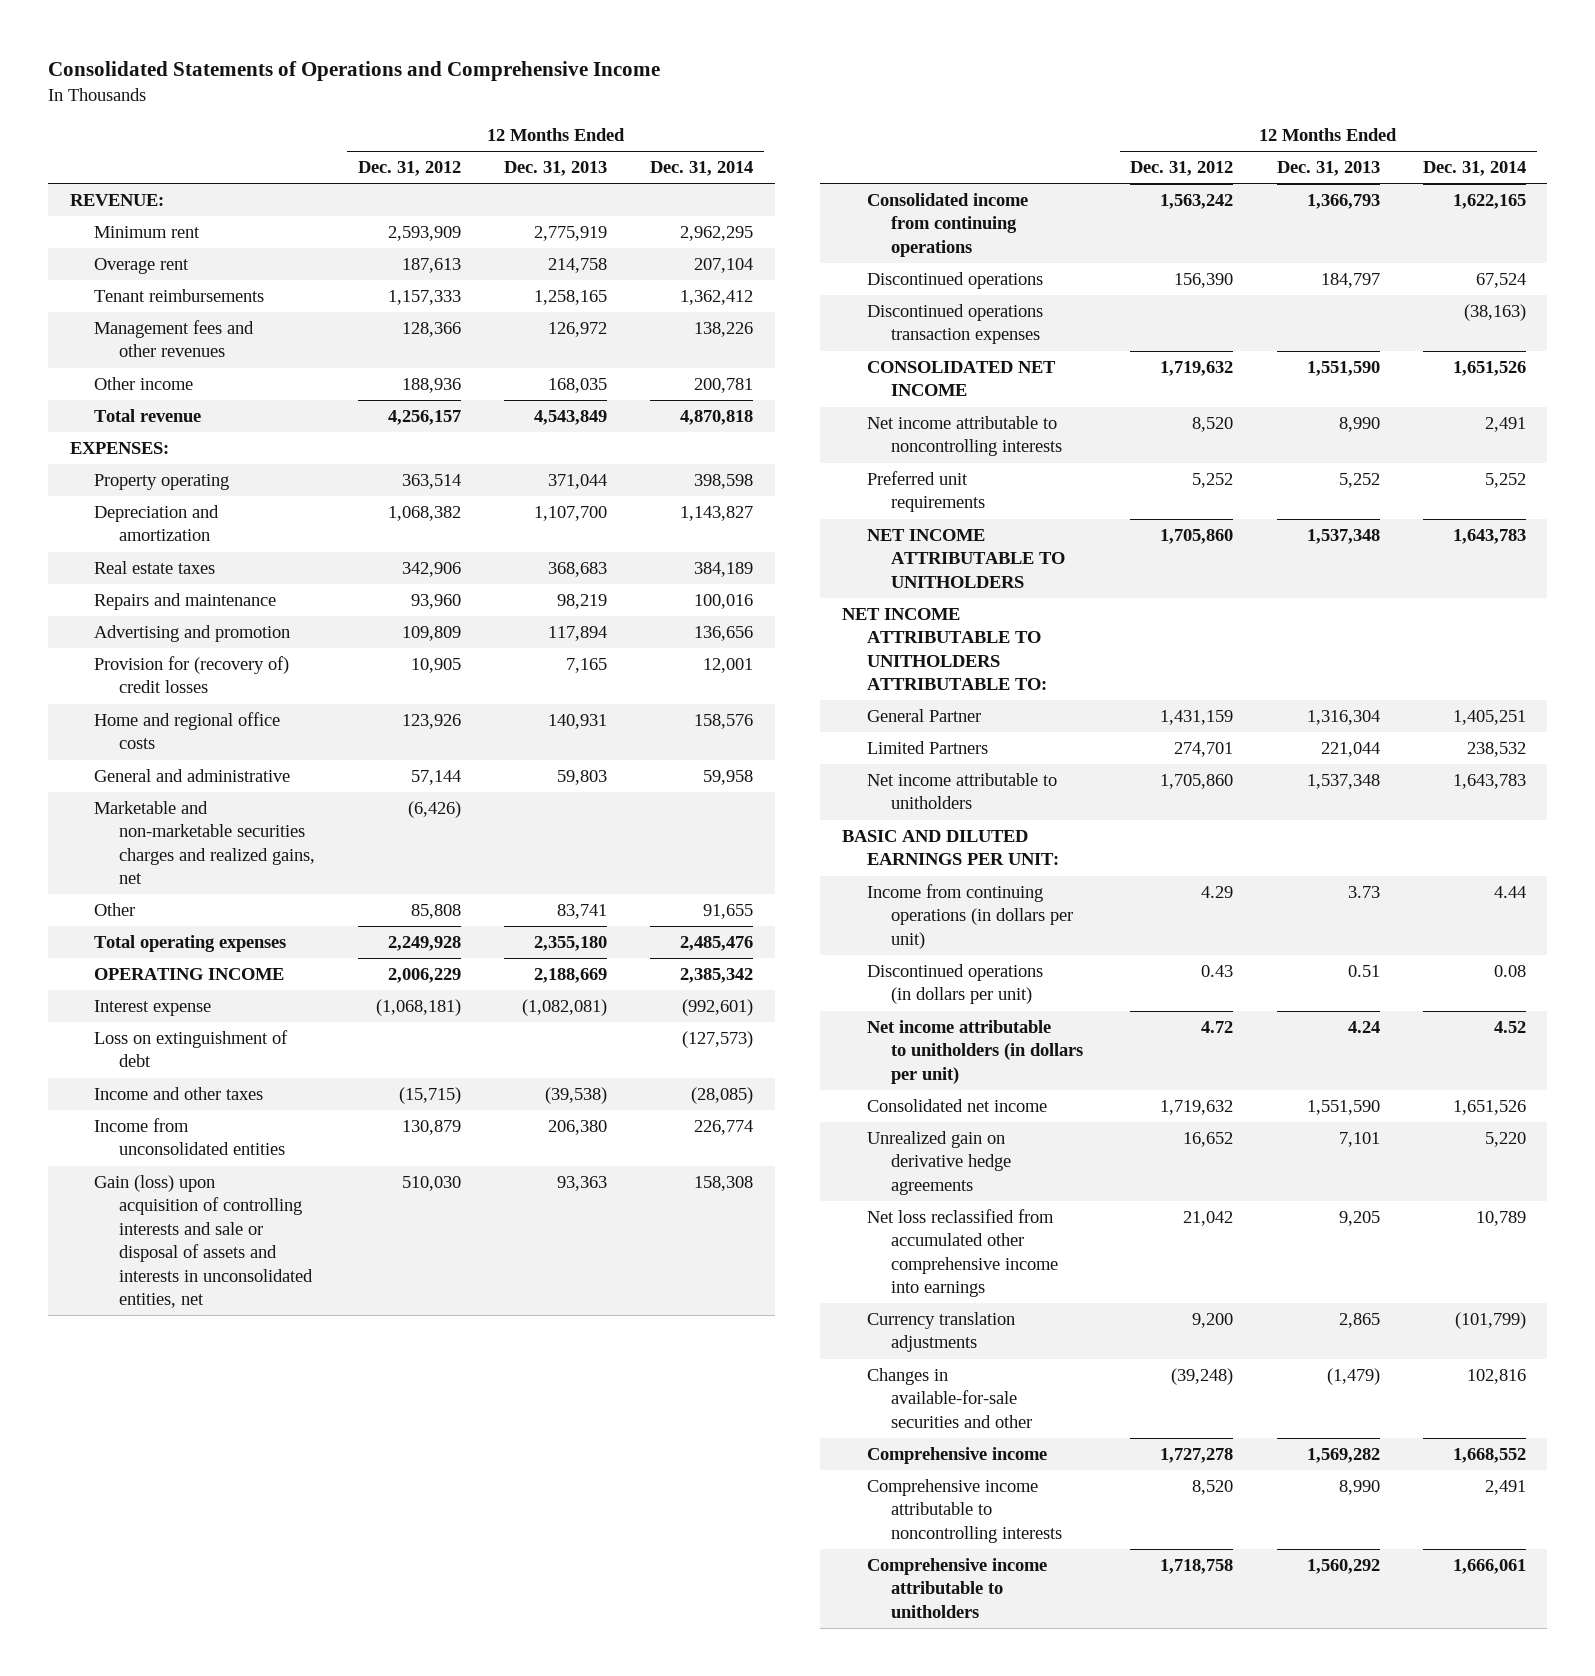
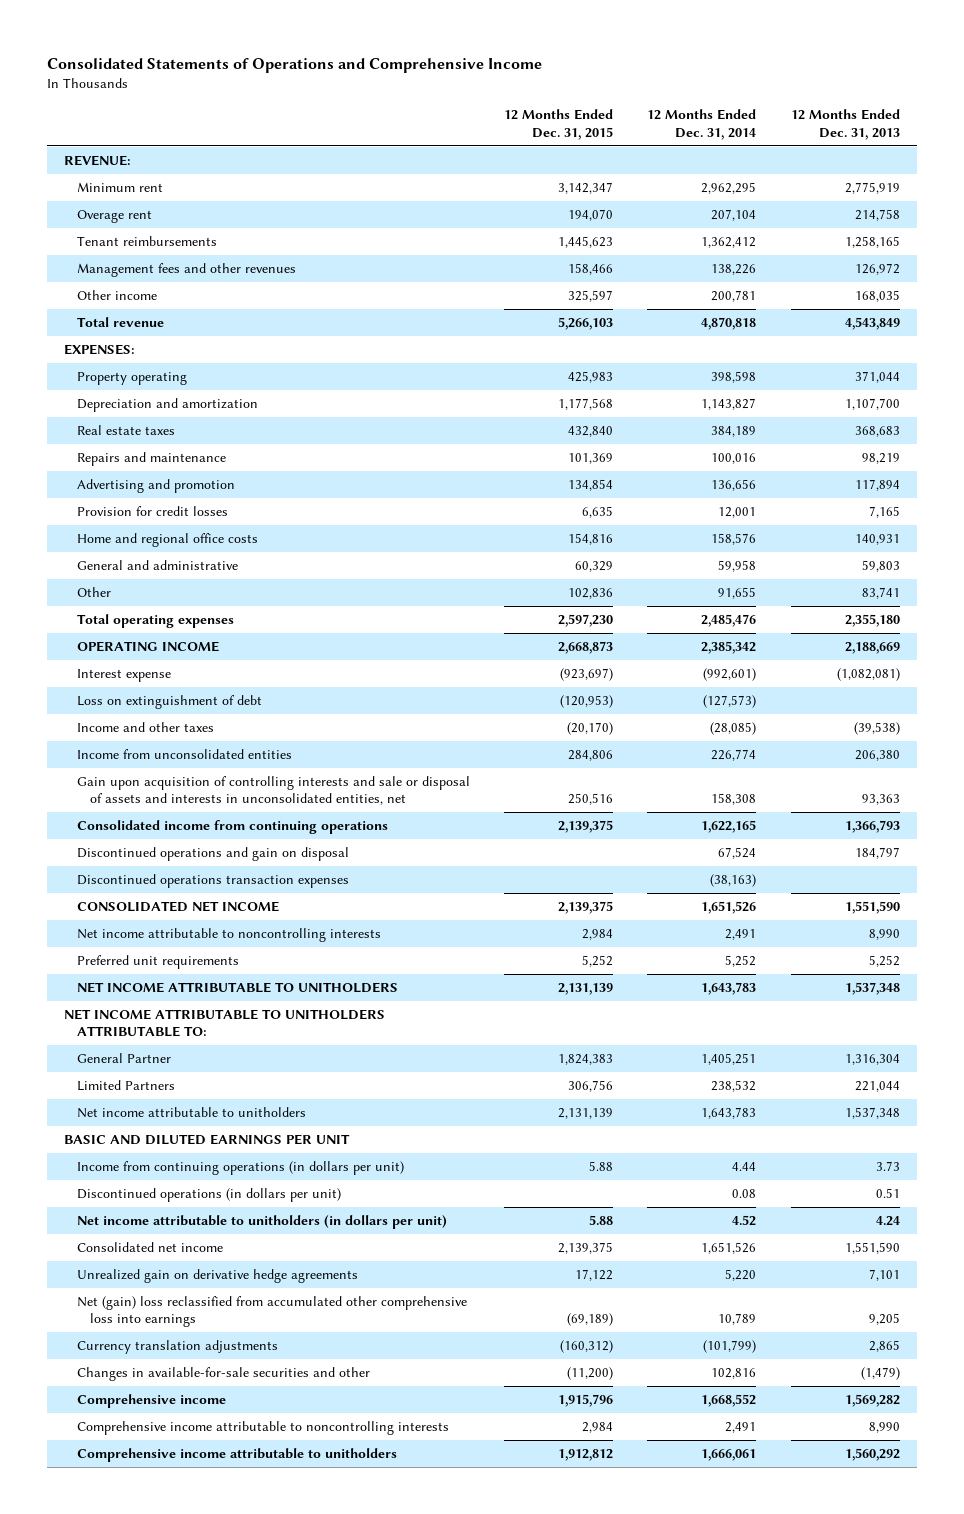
- | 12 Months Ended Dec. 31, 2012 | 12 Months Ended Dec. 31, 2013 | 12 Months Ended Dec. 31, 2014
+ | 12 Months Ended Dec. 31, 2015 | 12 Months Ended Dec. 31, 2014 | 12 Months Ended Dec. 31, 2013
- Provision for (recovery of) credit losses | 10,905 | 7,165 | 12,001
+ Provision for credit losses | 6,635 | 12,001 | 7,165
- Marketable and non-marketable securities charges and realized gains, net | (6,426) | |
- Gain (loss) upon acquisition of controlling interests and sale or disposal of assets and interests in unconsolidated entities, net | 510,030 | 93,363 | 158,308
+ Gain upon acquisition of controlling interests and sale or disposal of assets and interests in unconsolidated entities, net | 250,516 | 158,308 | 93,363
- Discontinued operations | 156,390 | 184,797 | 67,524
+ Discontinued operations and gain on disposal | | 67,524 | 184,797
- BASIC AND DILUTED EARNINGS PER UNIT:
+ BASIC AND DILUTED EARNINGS PER UNIT
- Net loss reclassified from accumulated other comprehensive income into earnings | 21,042 | 9,205 | 10,789
+ Net (gain) loss reclassified from accumulated other comprehensive loss into earnings | (69,189) | 10,789 | 9,205

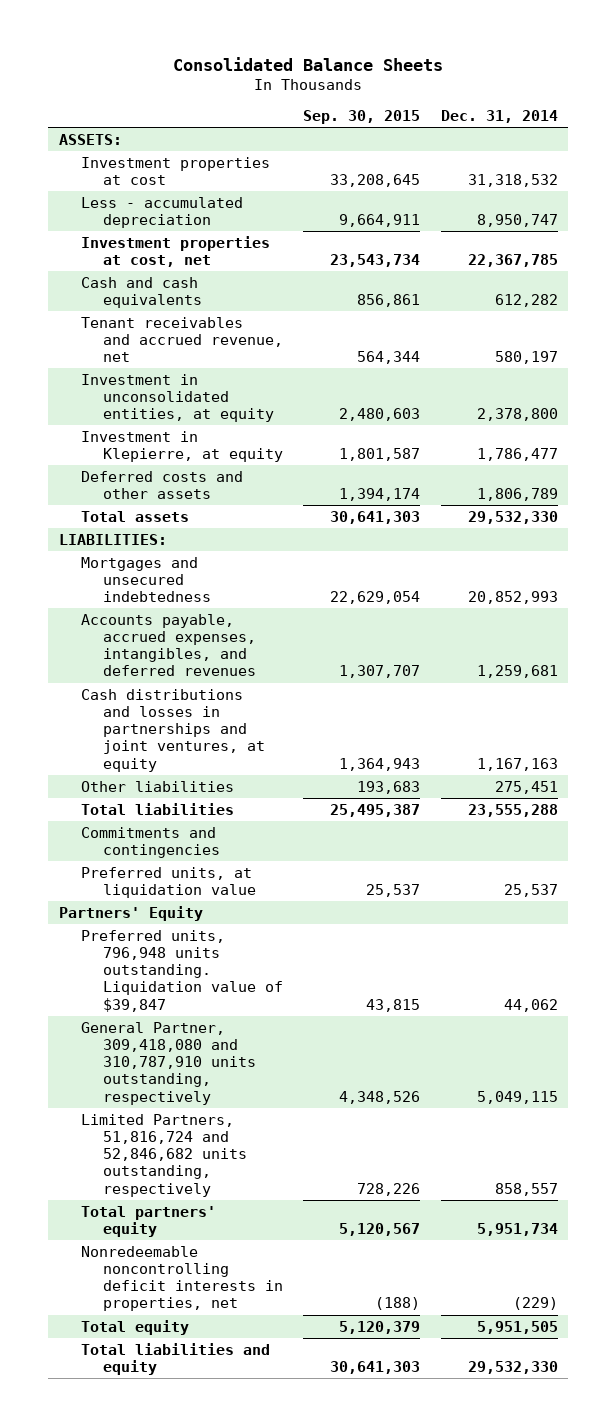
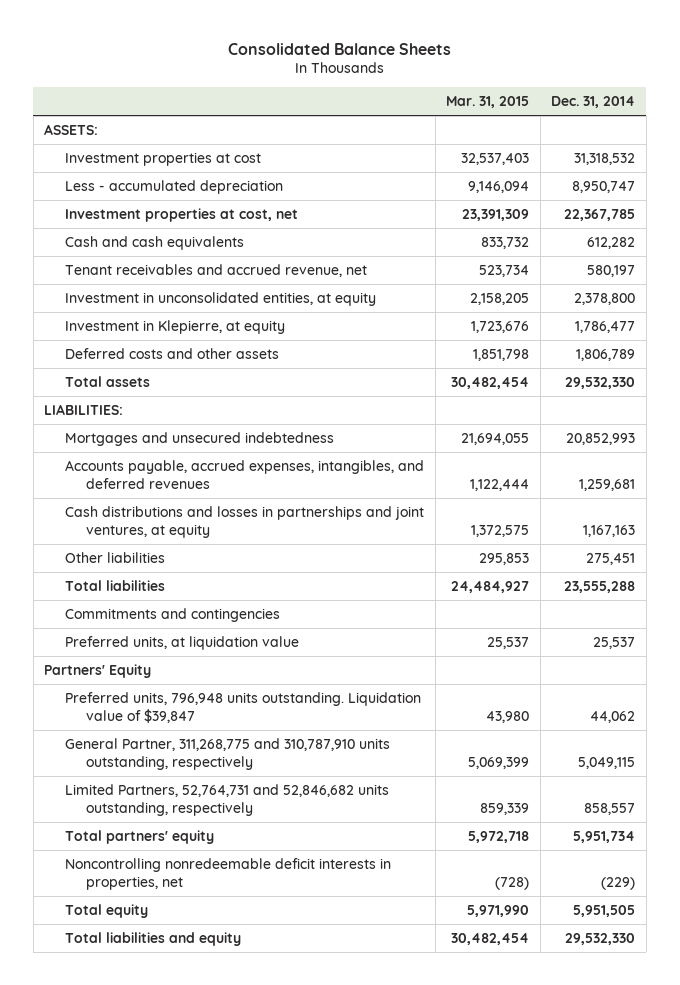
- | Sep. 30, 2015 | Dec. 31, 2014
+ | Mar. 31, 2015 | Dec. 31, 2014
- General Partner, 309,418,080 and 310,787,910 units outstanding, respectively | 4,348,526 | 5,049,115
- Limited Partners, 51,816,724 and 52,846,682 units outstanding, respectively | 728,226 | 858,557
+ General Partner, 311,268,775 and 310,787,910 units outstanding, respectively | 5,069,399 | 5,049,115
+ Limited Partners, 52,764,731 and 52,846,682 units outstanding, respectively | 859,339 | 858,557
- Nonredeemable noncontrolling deficit interests in properties, net | (188) | (229)
+ Noncontrolling nonredeemable deficit interests in properties, net | (728) | (229)

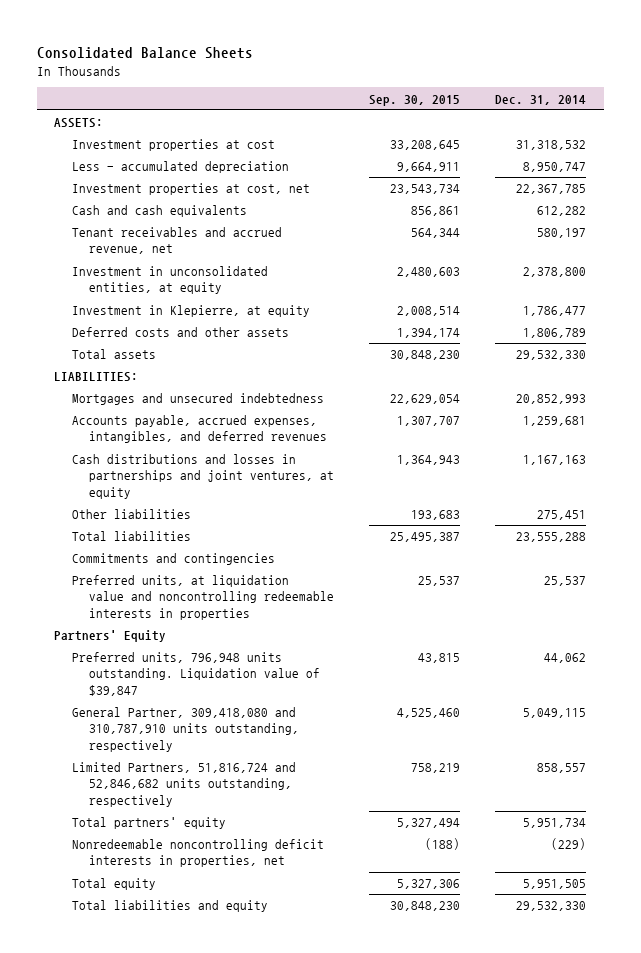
- | Mar. 31, 2015 | Dec. 31, 2014
+ | Sep. 30, 2015 | Dec. 31, 2014
- Preferred units, at liquidation value | 25,537 | 25,537
+ Preferred units, at liquidation value and noncontrolling redeemable interests in properties | 25,537 | 25,537
- General Partner, 311,268,775 and 310,787,910 units outstanding, respectively | 5,069,399 | 5,049,115
- Limited Partners, 52,764,731 and 52,846,682 units outstanding, respectively | 859,339 | 858,557
+ General Partner, 309,418,080 and 310,787,910 units outstanding, respectively | 4,525,460 | 5,049,115
+ Limited Partners, 51,816,724 and 52,846,682 units outstanding, respectively | 758,219 | 858,557
- Noncontrolling nonredeemable deficit interests in properties, net | (728) | (229)
+ Nonredeemable noncontrolling deficit interests in properties, net | (188) | (229)

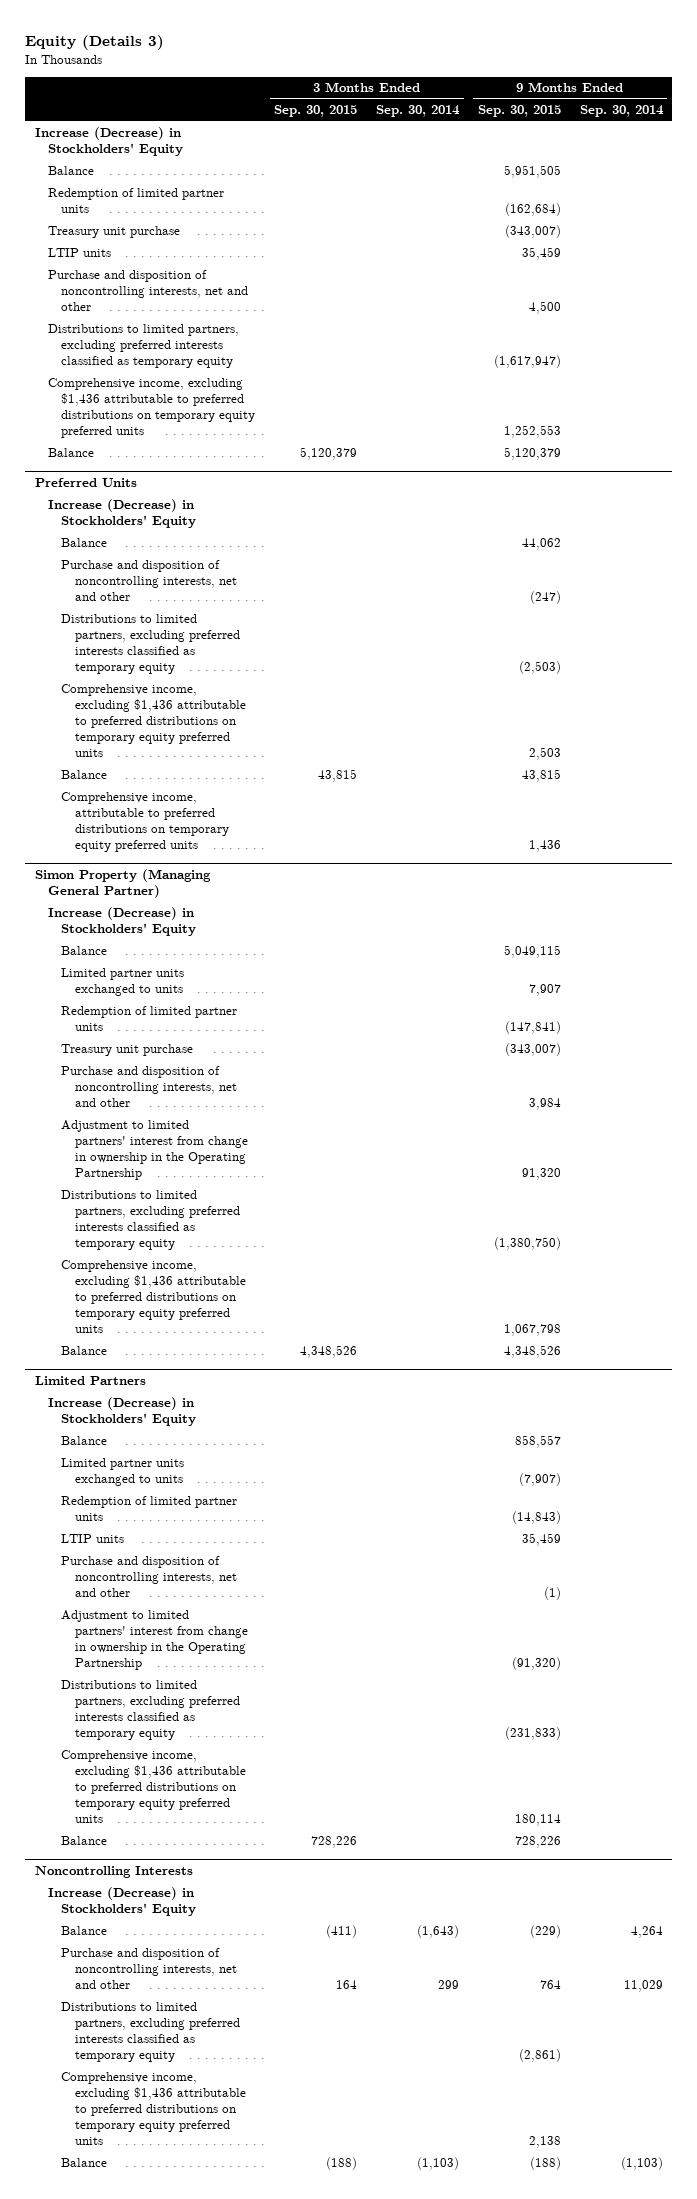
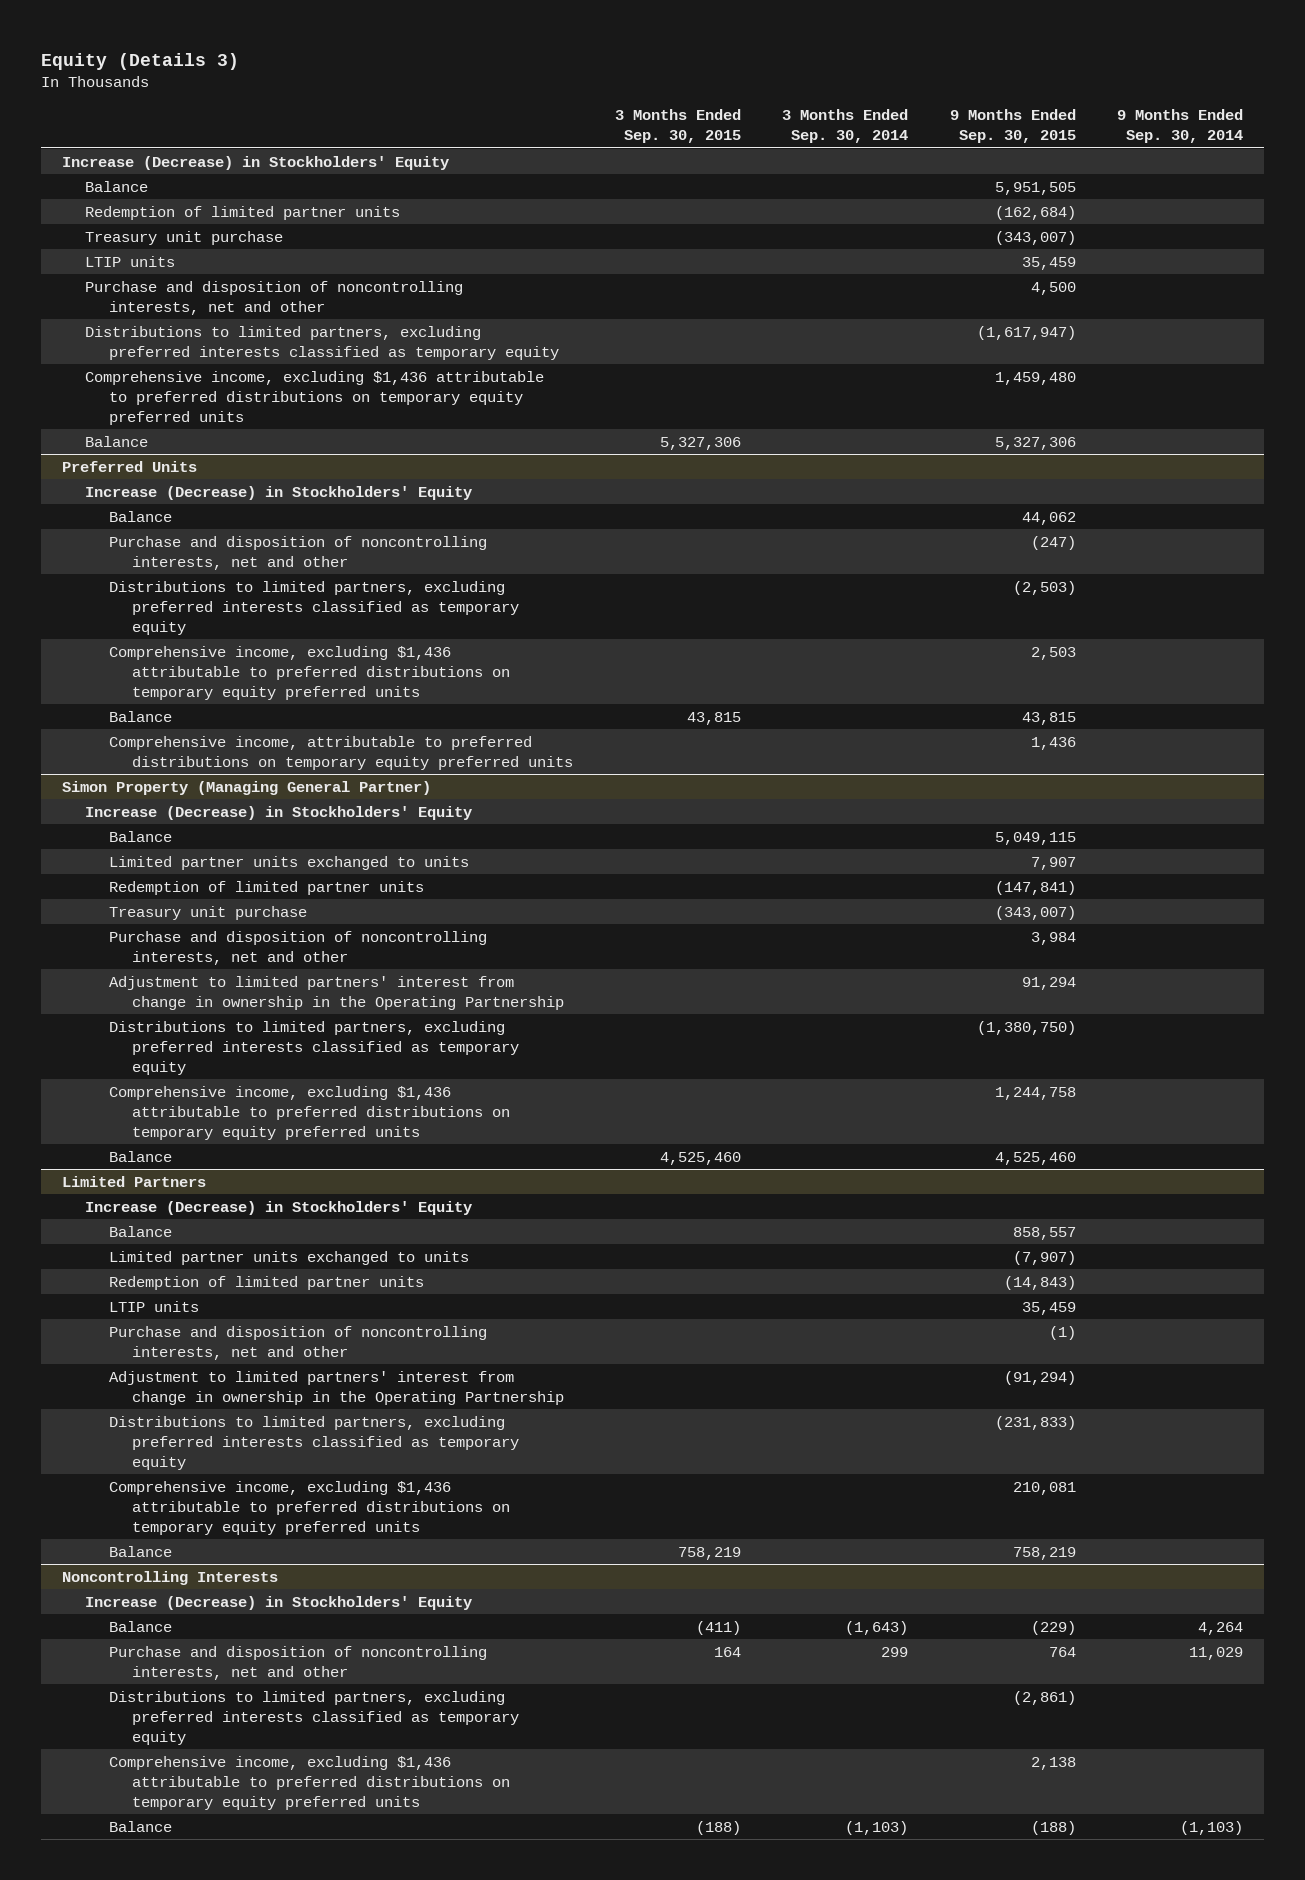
- Comprehensive income, excluding $1,436 attributable to preferred distributions on temporary equity preferred units | | | 1,252,553 |
- Balance | 5,120,379 | | 5,120,379 |
+ Comprehensive income, excluding $1,436 attributable to preferred distributions on temporary equity preferred units | | | 1,459,480 |
+ Balance | 5,327,306 | | 5,327,306 |
@ Simon Property (Managing General Partner)
- Adjustment to limited partners' interest from change in ownership in the Operating Partnership | | | 91,320 |
+ Adjustment to limited partners' interest from change in ownership in the Operating Partnership | | | 91,294 |
- Comprehensive income, excluding $1,436 attributable to preferred distributions on temporary equity preferred units | | | 1,067,798 |
- Balance | 4,348,526 | | 4,348,526 |
+ Comprehensive income, excluding $1,436 attributable to preferred distributions on temporary equity preferred units | | | 1,244,758 |
+ Balance | 4,525,460 | | 4,525,460 |
@ Limited Partners
- Adjustment to limited partners' interest from change in ownership in the Operating Partnership | | | (91,320) |
+ Adjustment to limited partners' interest from change in ownership in the Operating Partnership | | | (91,294) |
- Comprehensive income, excluding $1,436 attributable to preferred distributions on temporary equity preferred units | | | 180,114 |
- Balance | 728,226 | | 728,226 |
+ Comprehensive income, excluding $1,436 attributable to preferred distributions on temporary equity preferred units | | | 210,081 |
+ Balance | 758,219 | | 758,219 |

